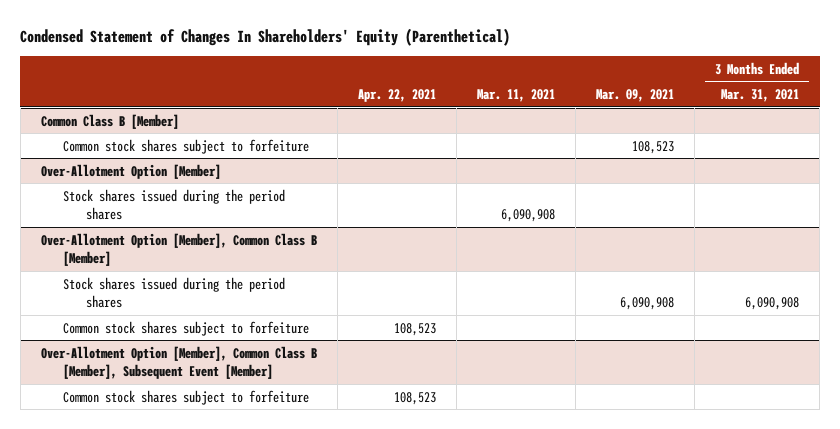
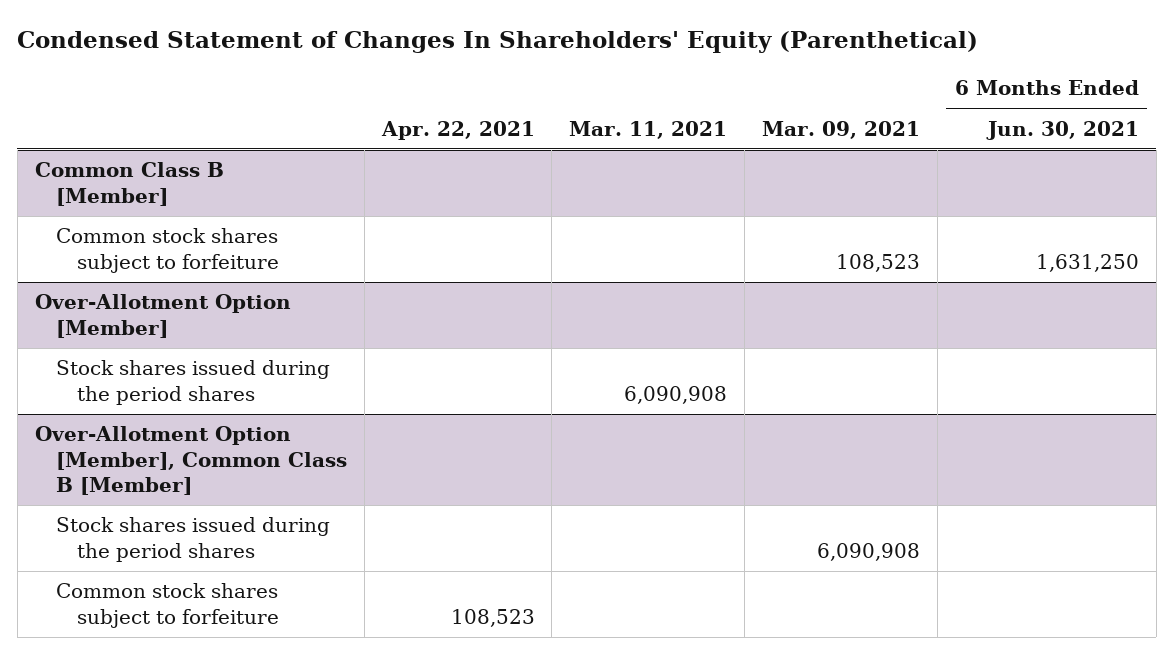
- | Apr. 22, 2021 | Mar. 11, 2021 | Mar. 09, 2021 | 3 Months Ended Mar. 31, 2021
+ | Apr. 22, 2021 | Mar. 11, 2021 | Mar. 09, 2021 | 6 Months Ended Jun. 30, 2021
- Over-Allotment Option [Member], Common Class B [Member], Subsequent Event [Member]
- Common stock shares subject to forfeiture | 108,523 | | |

